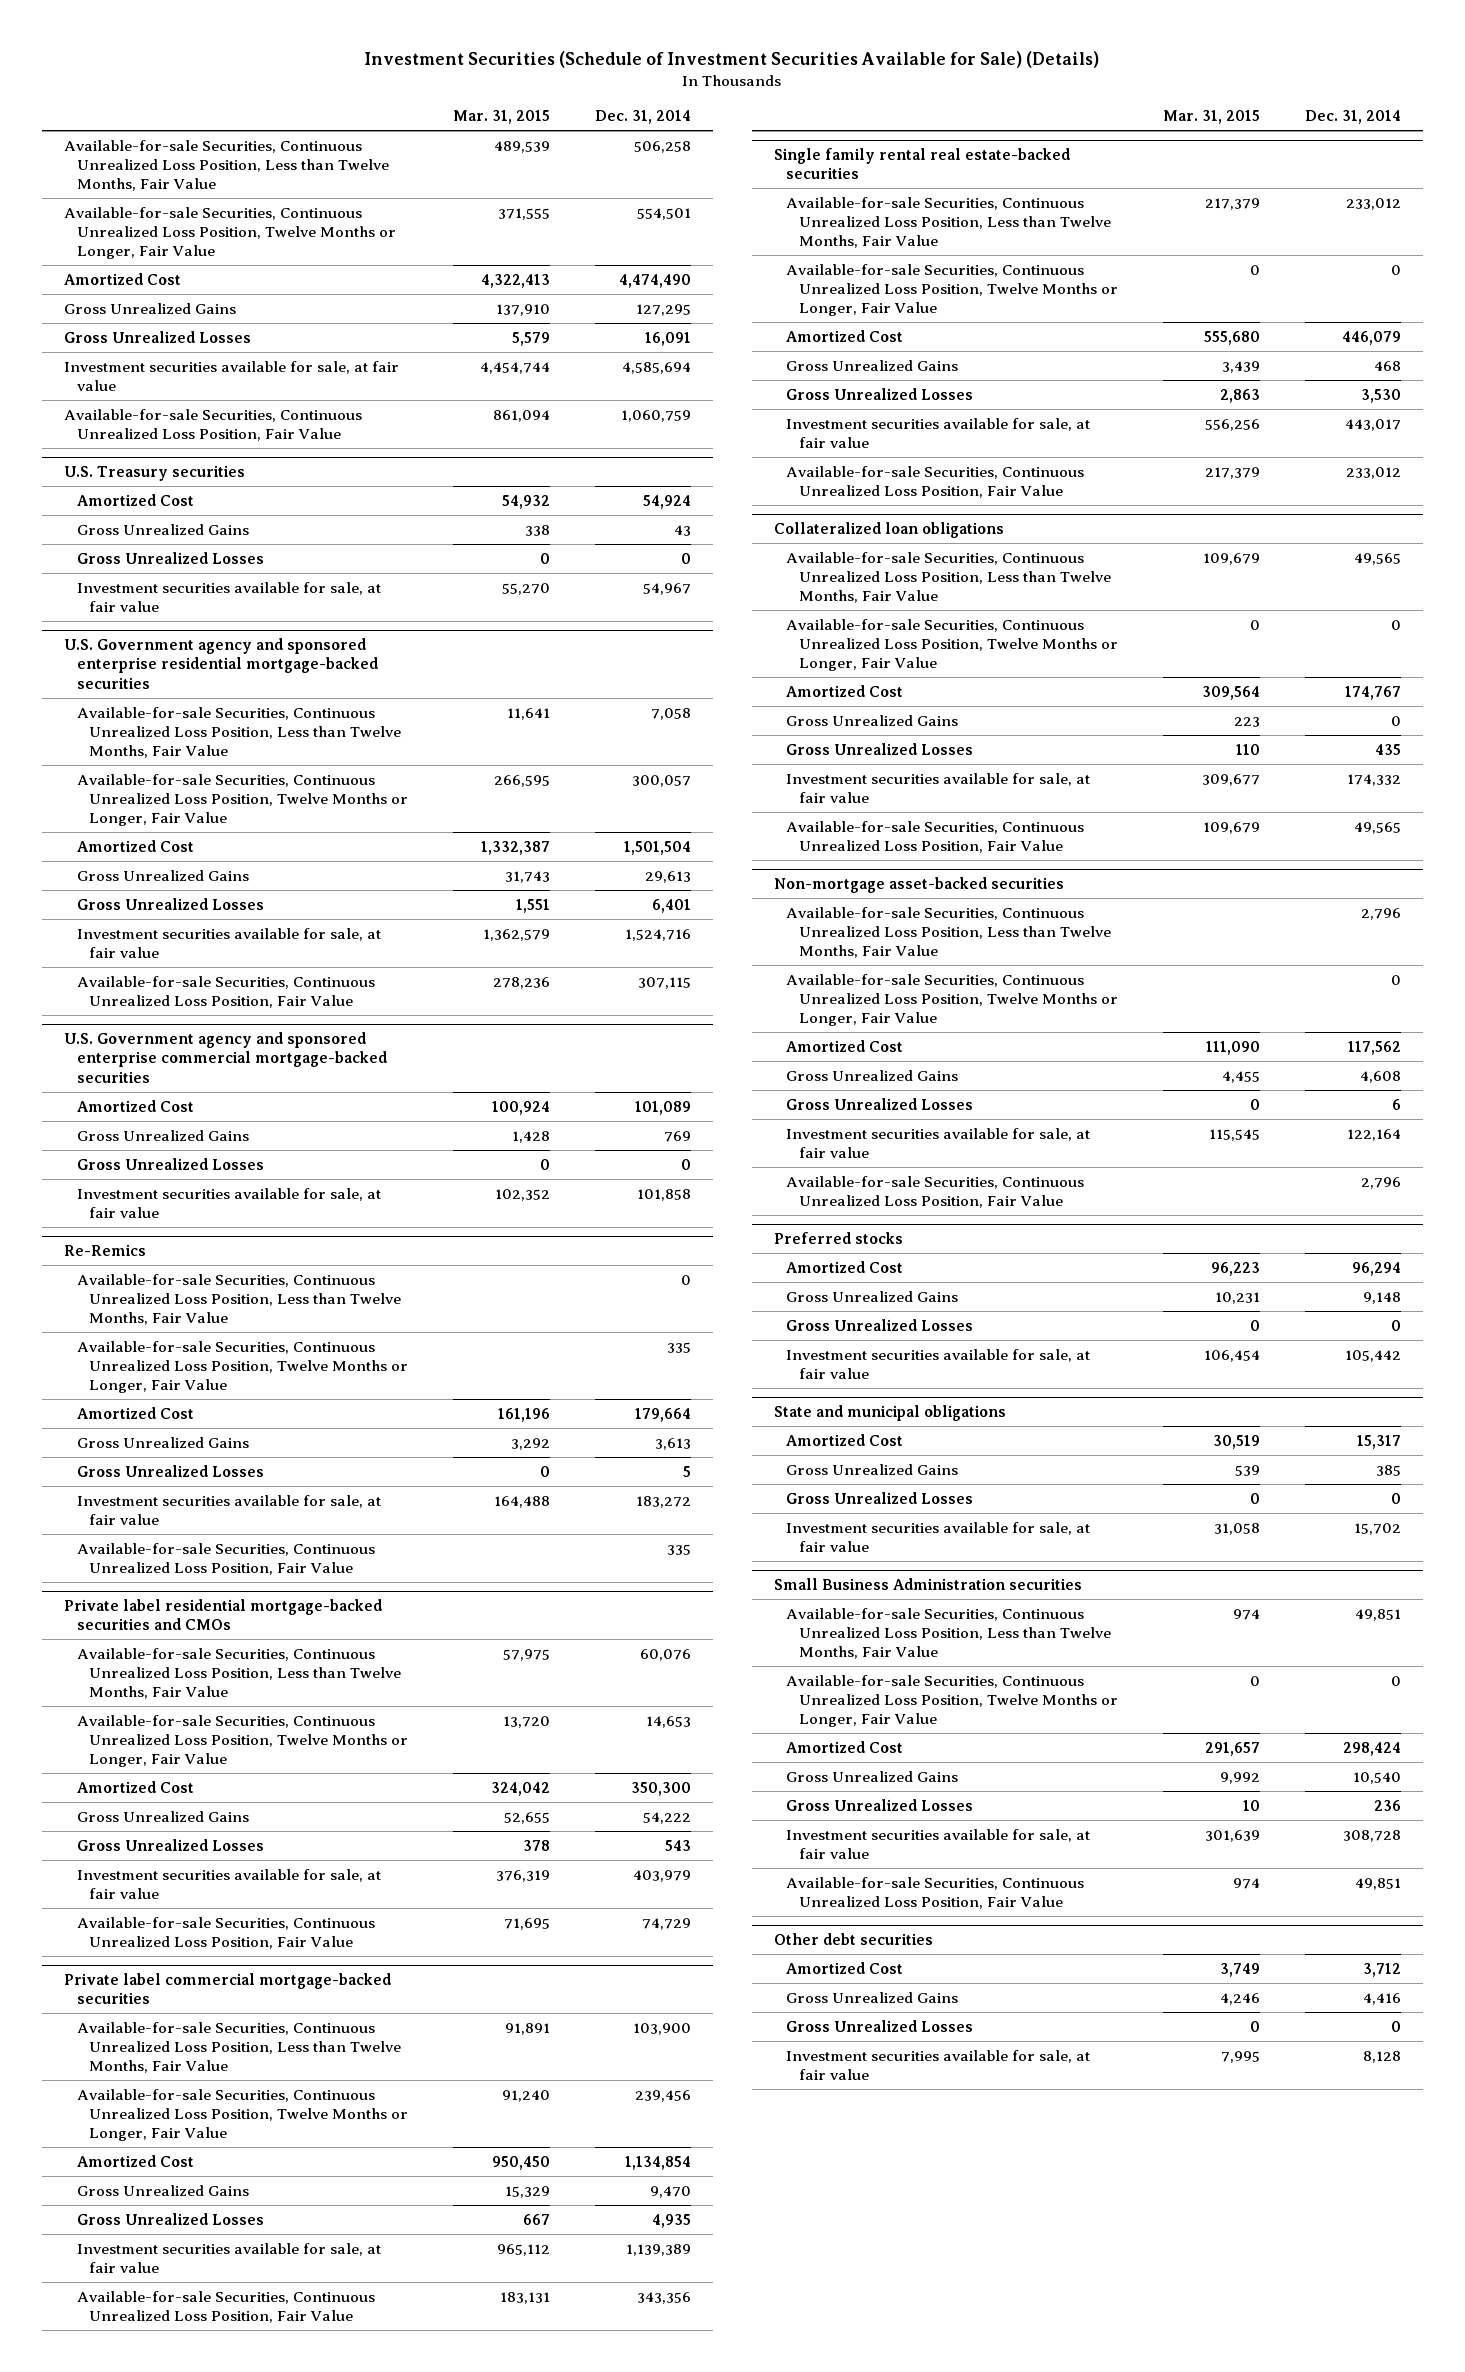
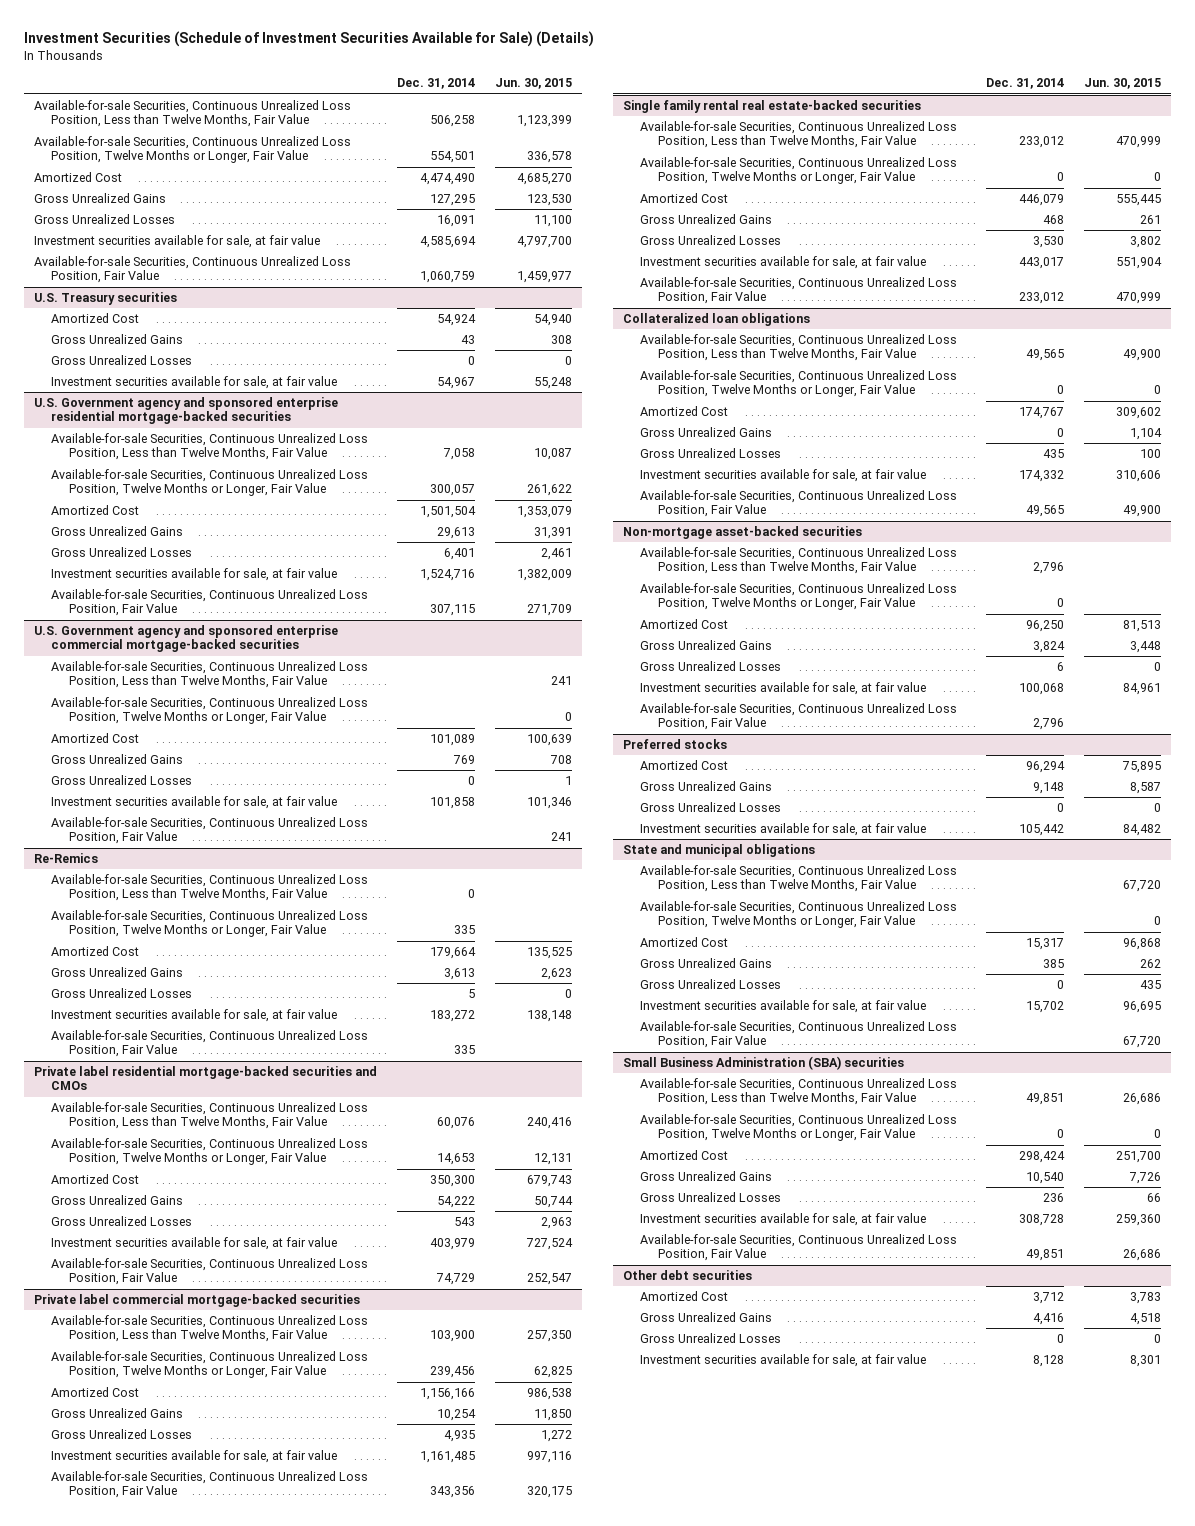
- | Mar. 31, 2015 | Dec. 31, 2014
+ | Dec. 31, 2014 | Jun. 30, 2015
@ U.S. Government agency and sponsored enterprise commercial mortgage-backed securities
+ Available-for-sale Securities, Continuous Unrealized Loss Position, Less than Twelve Months, Fair Value | | 241
+ Available-for-sale Securities, Continuous Unrealized Loss Position, Twelve Months or Longer, Fair Value | | 0
+ Available-for-sale Securities, Continuous Unrealized Loss Position, Fair Value | | 241
@ Private label commercial mortgage-backed securities
- Amortized Cost | 950,450 | 1,134,854
- Gross Unrealized Gains | 15,329 | 9,470
+ Amortized Cost | 1,156,166 | 986,538
+ Gross Unrealized Gains | 10,254 | 11,850
- Investment securities available for sale, at fair value | 965,112 | 1,139,389
+ Investment securities available for sale, at fair value | 1,161,485 | 997,116
@ Non-mortgage asset-backed securities
- Amortized Cost | 111,090 | 117,562
- Gross Unrealized Gains | 4,455 | 4,608
+ Amortized Cost | 96,250 | 81,513
+ Gross Unrealized Gains | 3,824 | 3,448
- Investment securities available for sale, at fair value | 115,545 | 122,164
+ Investment securities available for sale, at fair value | 100,068 | 84,961
@ State and municipal obligations
+ Available-for-sale Securities, Continuous Unrealized Loss Position, Less than Twelve Months, Fair Value | | 67,720
+ Available-for-sale Securities, Continuous Unrealized Loss Position, Twelve Months or Longer, Fair Value | | 0
- Small Business Administration securities
@ State and municipal obligations
+ Available-for-sale Securities, Continuous Unrealized Loss Position, Fair Value | | 67,720
+ Small Business Administration (SBA) securities

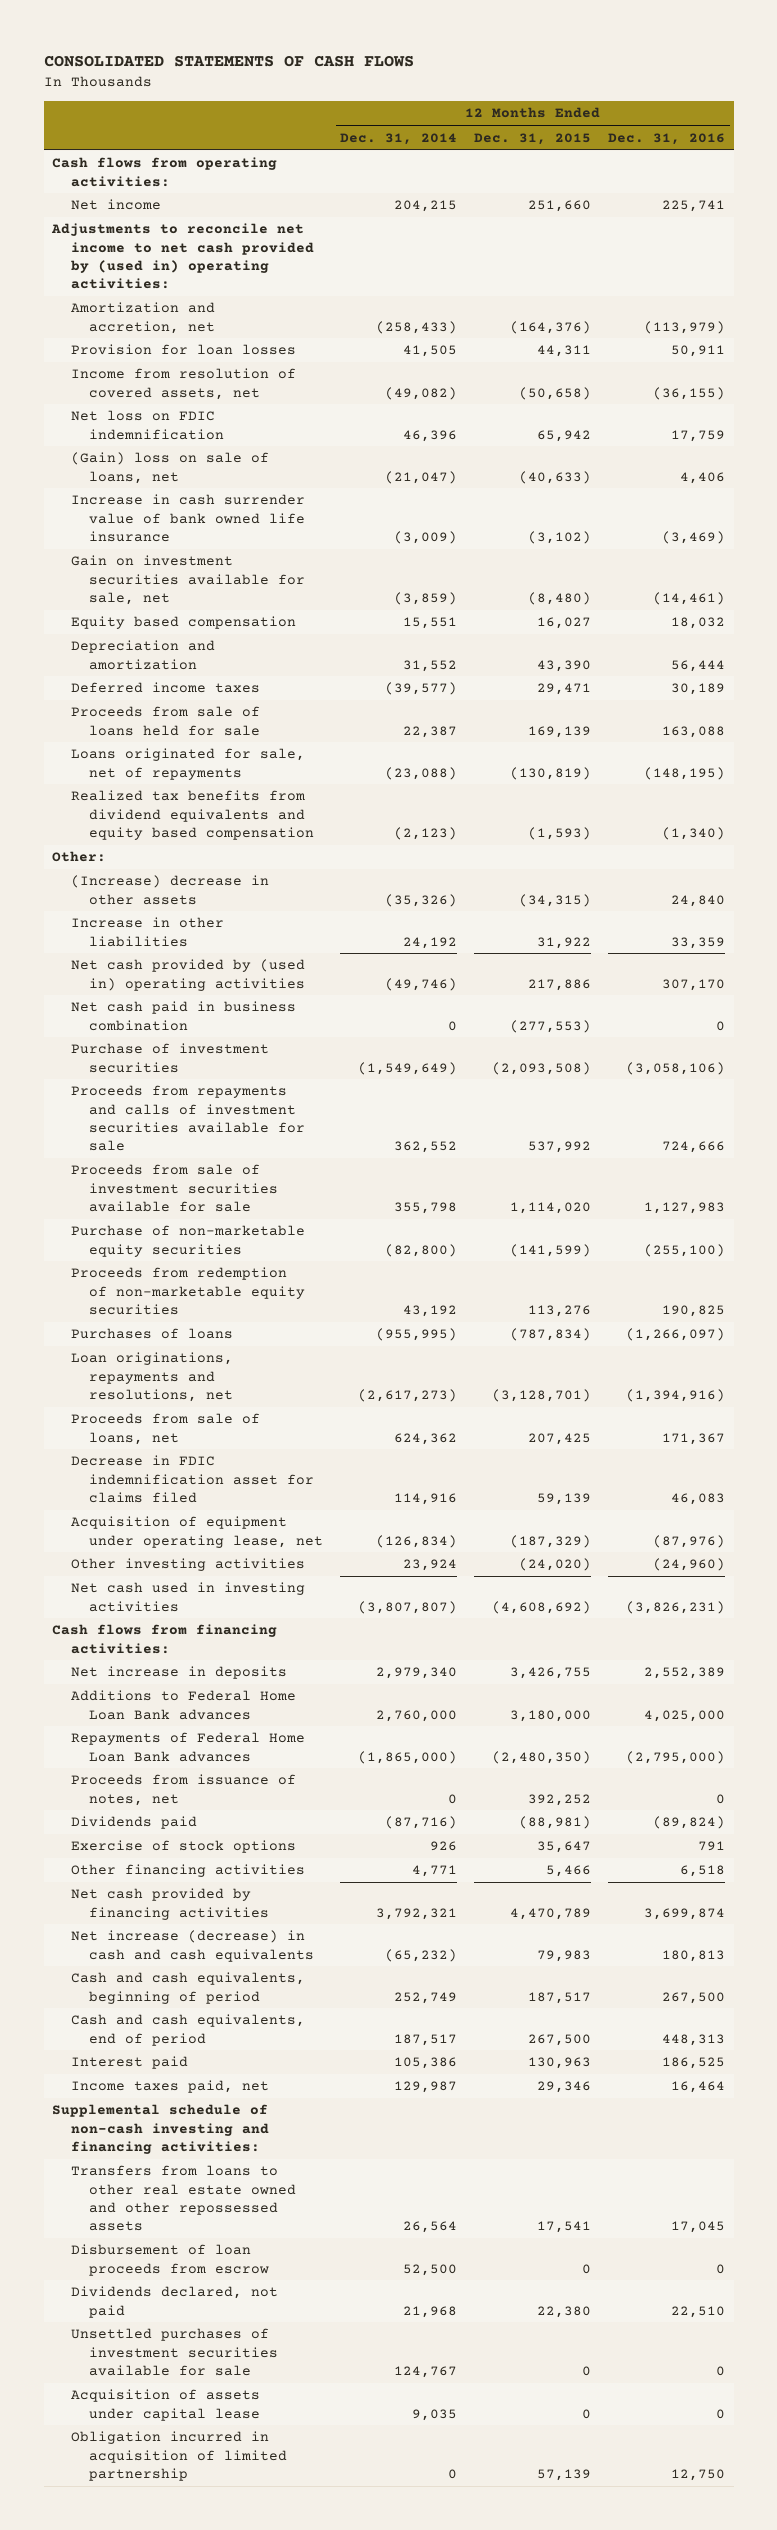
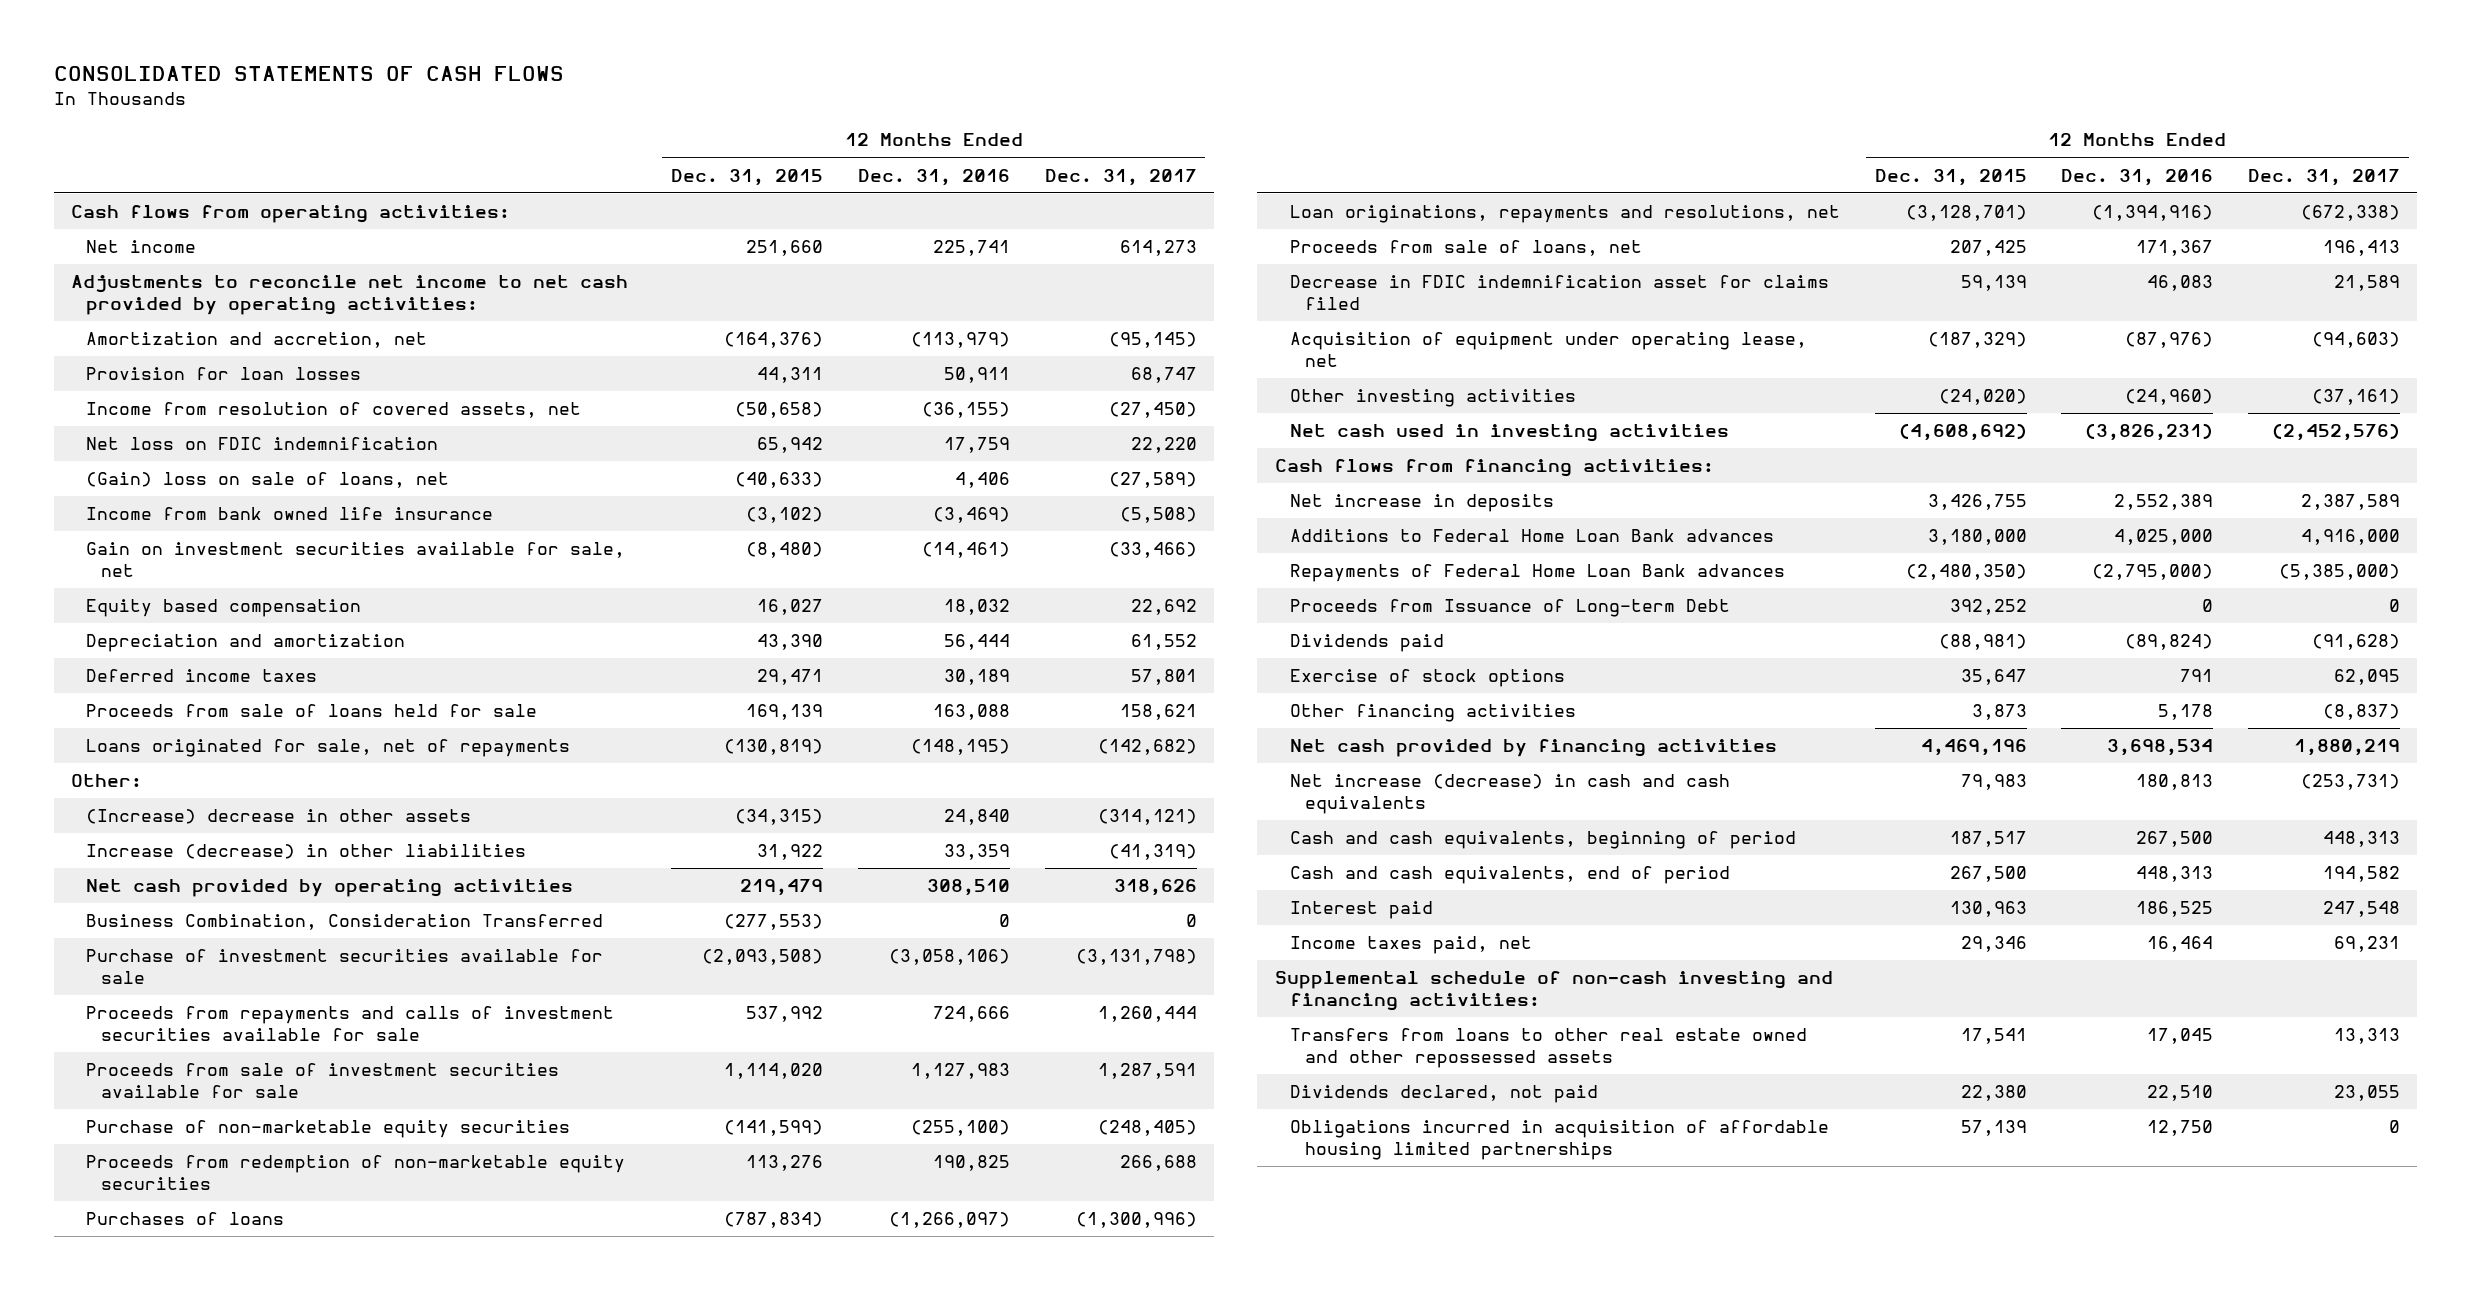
- | 12 Months Ended Dec. 31, 2014 | 12 Months Ended Dec. 31, 2015 | 12 Months Ended Dec. 31, 2016
+ | 12 Months Ended Dec. 31, 2015 | 12 Months Ended Dec. 31, 2016 | 12 Months Ended Dec. 31, 2017
- Adjustments to reconcile net income to net cash provided by (used in) operating activities:
+ Adjustments to reconcile net income to net cash provided by operating activities:
- Increase in cash surrender value of bank owned life insurance | (3,009) | (3,102) | (3,469)
+ Income from bank owned life insurance | (3,102) | (3,469) | (5,508)
- Realized tax benefits from dividend equivalents and equity based compensation | (2,123) | (1,593) | (1,340)
- Increase in other liabilities | 24,192 | 31,922 | 33,359
- Net cash provided by (used in) operating activities | (49,746) | 217,886 | 307,170
- Net cash paid in business combination | 0 | (277,553) | 0
- Purchase of investment securities | (1,549,649) | (2,093,508) | (3,058,106)
+ Increase (decrease) in other liabilities | 31,922 | 33,359 | (41,319)
+ Net cash provided by operating activities | 219,479 | 308,510 | 318,626
+ Business Combination, Consideration Transferred | (277,553) | 0 | 0
+ Purchase of investment securities available for sale | (2,093,508) | (3,058,106) | (3,131,798)
- Proceeds from issuance of notes, net | 0 | 392,252 | 0
+ Proceeds from Issuance of Long-term Debt | 392,252 | 0 | 0
- Other financing activities | 4,771 | 5,466 | 6,518
- Net cash provided by financing activities | 3,792,321 | 4,470,789 | 3,699,874
+ Other financing activities | 3,873 | 5,178 | (8,837)
+ Net cash provided by financing activities | 4,469,196 | 3,698,534 | 1,880,219
- Disbursement of loan proceeds from escrow | 52,500 | 0 | 0
- Unsettled purchases of investment securities available for sale | 124,767 | 0 | 0
- Acquisition of assets under capital lease | 9,035 | 0 | 0
- Obligation incurred in acquisition of limited partnership | 0 | 57,139 | 12,750
+ Obligations incurred in acquisition of affordable housing limited partnerships | 57,139 | 12,750 | 0

